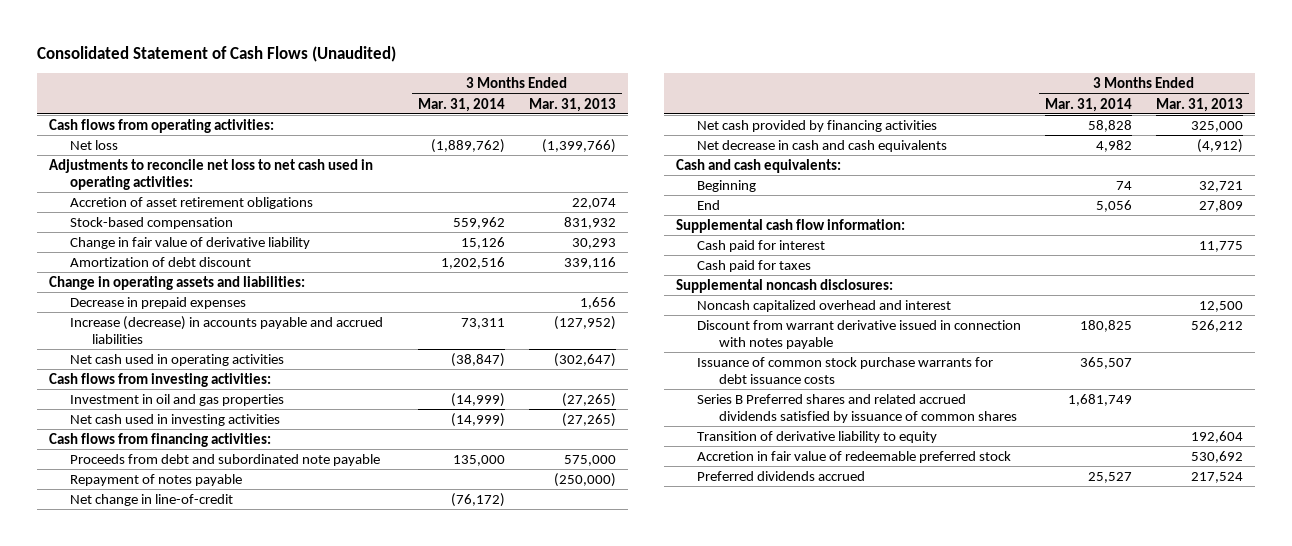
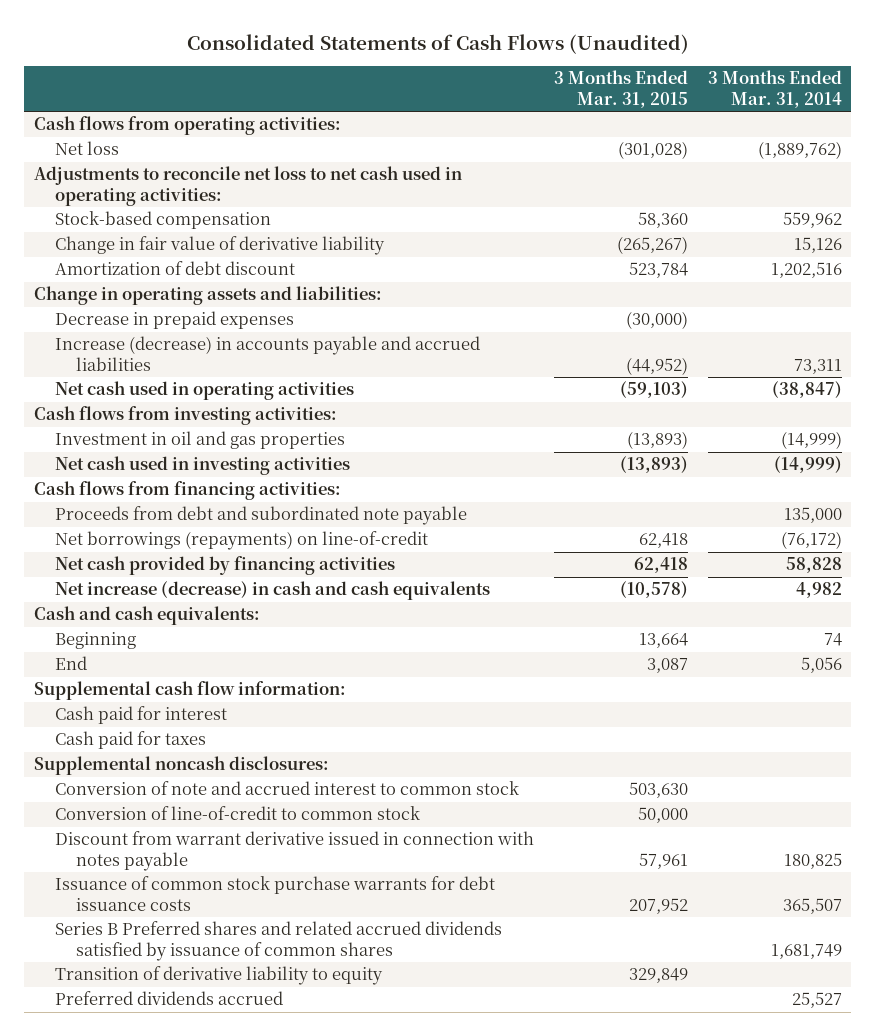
- Consolidated Statement of Cash Flows (Unaudited)
+ Consolidated Statements of Cash Flows (Unaudited)
- | 3 Months Ended Mar. 31, 2014 | 3 Months Ended Mar. 31, 2013
+ | 3 Months Ended Mar. 31, 2015 | 3 Months Ended Mar. 31, 2014
- Accretion of asset retirement obligations | | 22,074
- Repayment of notes payable | | (250,000)
- Net change in line-of-credit | (76,172) |
+ Net borrowings (repayments) on line-of-credit | 62,418 | (76,172)
- Net decrease in cash and cash equivalents | 4,982 | (4,912)
+ Net increase (decrease) in cash and cash equivalents | (10,578) | 4,982
- Noncash capitalized overhead and interest | | 12,500
+ Conversion of note and accrued interest to common stock | 503,630 |
+ Conversion of line-of-credit to common stock | 50,000 |
- Accretion in fair value of redeemable preferred stock | | 530,692

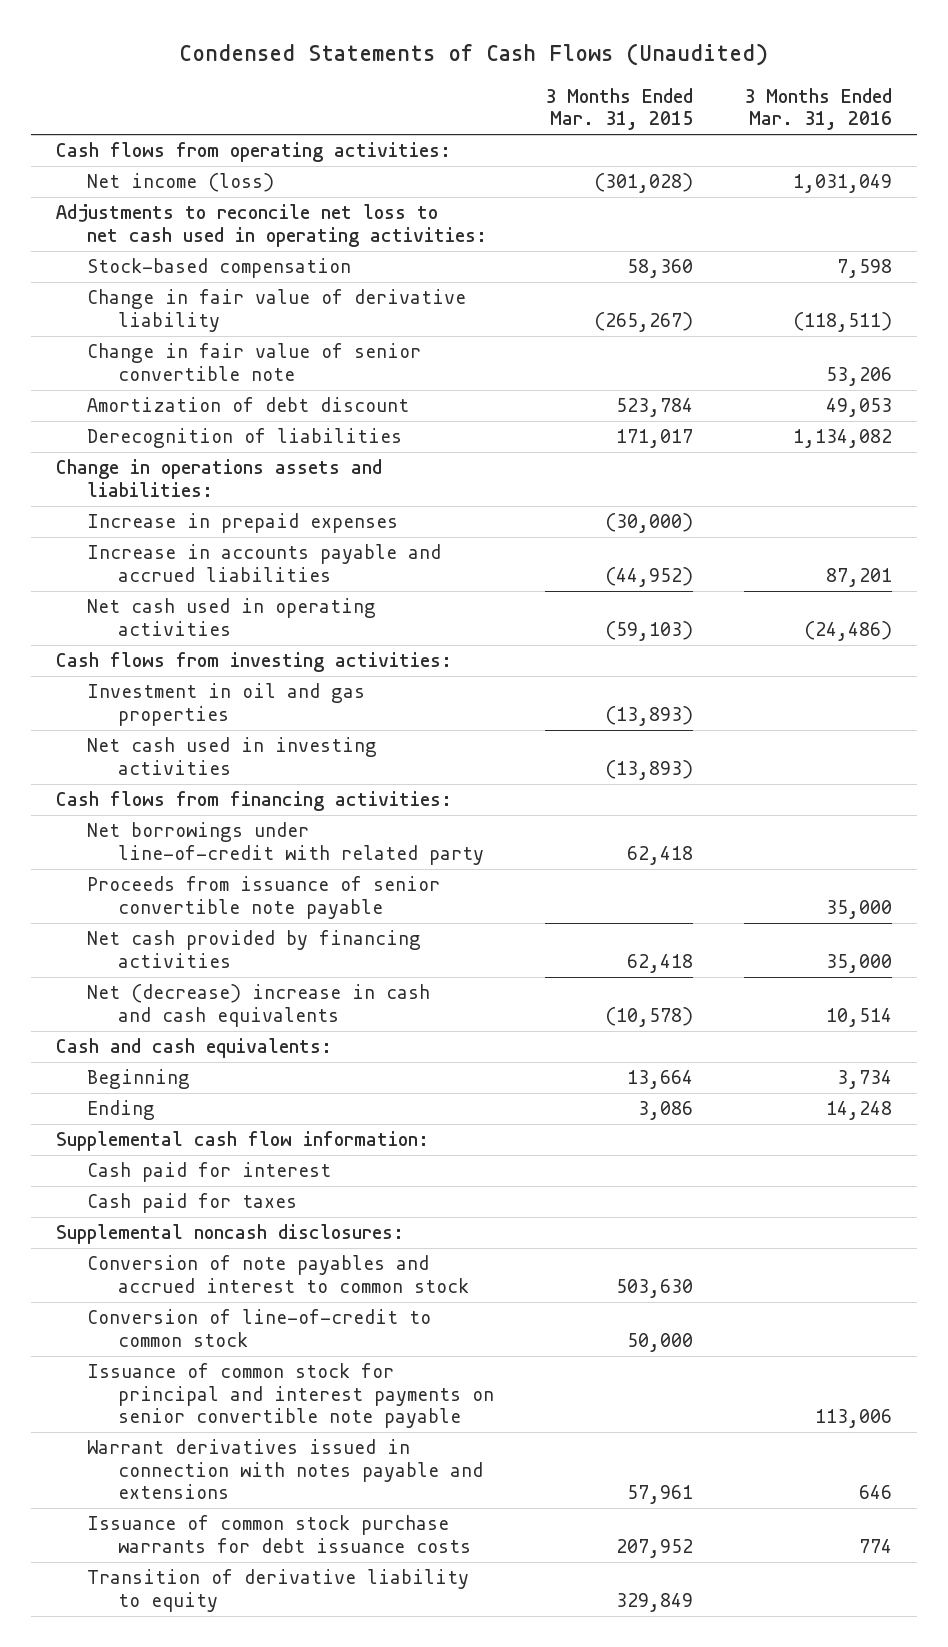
- Consolidated Statements of Cash Flows (Unaudited)
+ Condensed Statements of Cash Flows (Unaudited)
- | 3 Months Ended Mar. 31, 2015 | 3 Months Ended Mar. 31, 2014
+ | 3 Months Ended Mar. 31, 2015 | 3 Months Ended Mar. 31, 2016
- Net loss | (301,028) | (1,889,762)
+ Net income (loss) | (301,028) | 1,031,049
+ Change in fair value of senior convertible note | | 53,206
- Change in operating assets and liabilities:
- Decrease in prepaid expenses | (30,000) |
- Increase (decrease) in accounts payable and accrued liabilities | (44,952) | 73,311
+ Derecognition of liabilities | 171,017 | 1,134,082
+ Change in operations assets and liabilities:
+ Increase in prepaid expenses | (30,000) |
+ Increase in accounts payable and accrued liabilities | (44,952) | 87,201
- Proceeds from debt and subordinated note payable | | 135,000
- Net borrowings (repayments) on line-of-credit | 62,418 | (76,172)
+ Net borrowings under line-of-credit with related party | 62,418 |
+ Proceeds from issuance of senior convertible note payable | | 35,000
- Net increase (decrease) in cash and cash equivalents | (10,578) | 4,982
+ Net (decrease) increase in cash and cash equivalents | (10,578) | 10,514
- End | 3,087 | 5,056
+ Ending | 3,086 | 14,248
- Conversion of note and accrued interest to common stock | 503,630 |
+ Conversion of note payables and accrued interest to common stock | 503,630 |
- Discount from warrant derivative issued in connection with notes payable | 57,961 | 180,825
+ Issuance of common stock for principal and interest payments on senior convertible note payable | | 113,006
+ Warrant derivatives issued in connection with notes payable and extensions | 57,961 | 646
- Series B Preferred shares and related accrued dividends satisfied by issuance of common shares | | 1,681,749
- Preferred dividends accrued | | 25,527

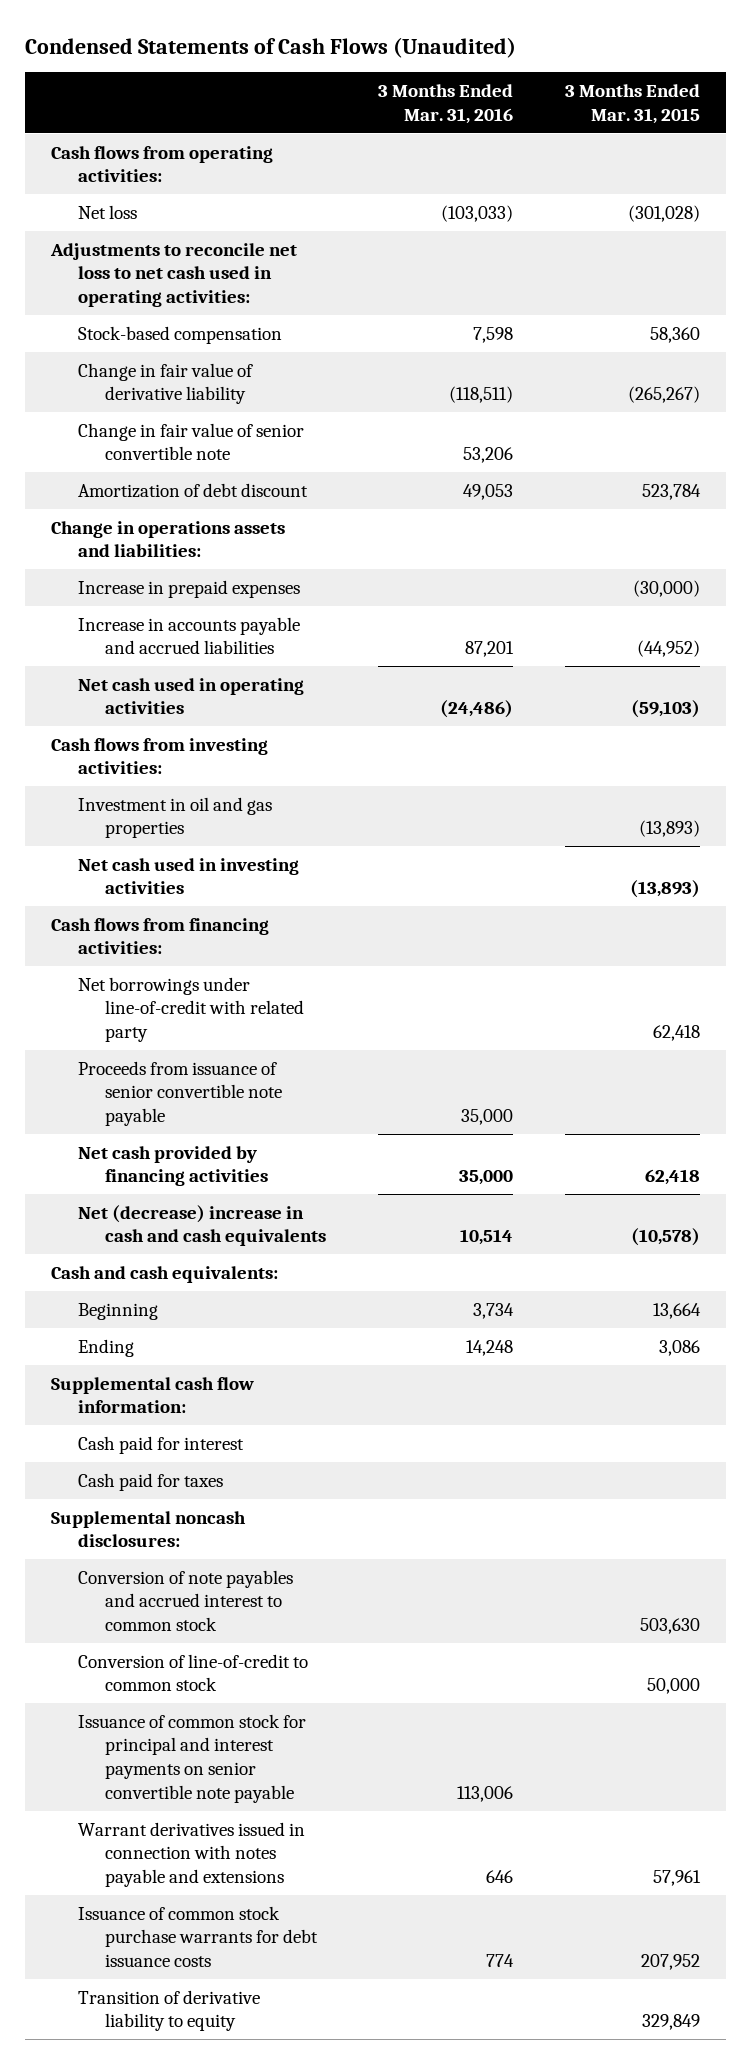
- | 3 Months Ended Mar. 31, 2015 | 3 Months Ended Mar. 31, 2016
+ | 3 Months Ended Mar. 31, 2016 | 3 Months Ended Mar. 31, 2015
- Net income (loss) | (301,028) | 1,031,049
+ Net loss | (103,033) | (301,028)
- Derecognition of liabilities | 171,017 | 1,134,082

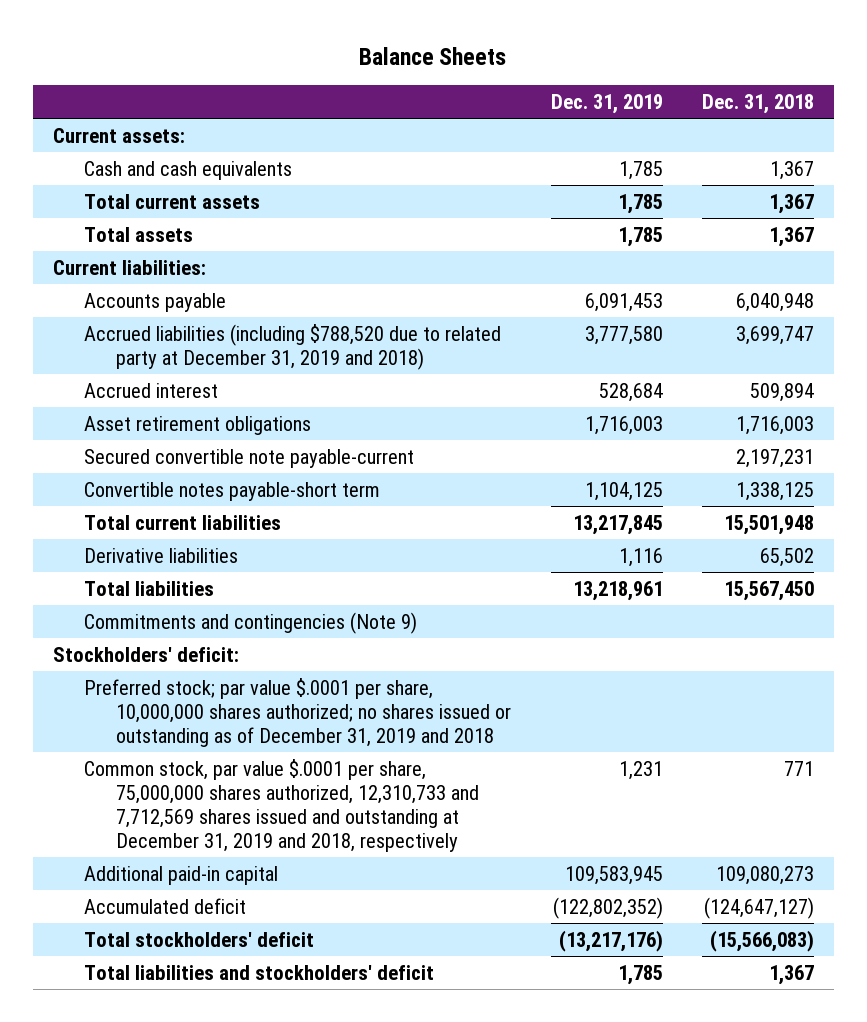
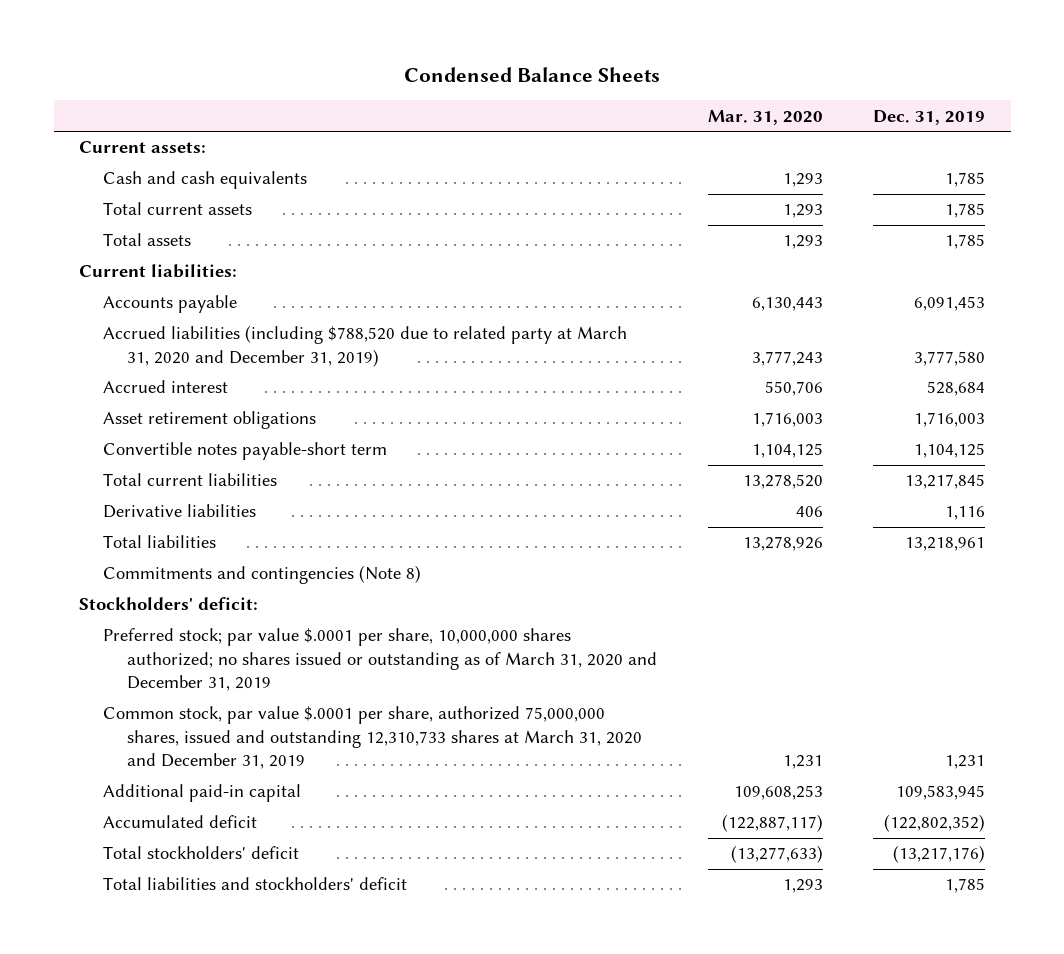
- Balance Sheets
+ Condensed Balance Sheets
- | Dec. 31, 2019 | Dec. 31, 2018
+ | Mar. 31, 2020 | Dec. 31, 2019
- Accrued liabilities (including $788,520 due to related party at December 31, 2019 and 2018) | 3,777,580 | 3,699,747
+ Accrued liabilities (including $788,520 due to related party at March 31, 2020 and December 31, 2019) | 3,777,243 | 3,777,580
- Secured convertible note payable-current | | 2,197,231
- Commitments and contingencies (Note 9)
+ Commitments and contingencies (Note 8)
- Preferred stock; par value $.0001 per share, 10,000,000 shares authorized; no shares issued or outstanding as of December 31, 2019 and 2018
- Common stock, par value $.0001 per share, 75,000,000 shares authorized, 12,310,733 and 7,712,569 shares issued and outstanding at December 31, 2019 and 2018, respectively | 1,231 | 771
+ Preferred stock; par value $.0001 per share, 10,000,000 shares authorized; no shares issued or outstanding as of March 31, 2020 and December 31, 2019
+ Common stock, par value $.0001 per share, authorized 75,000,000 shares, issued and outstanding 12,310,733 shares at March 31, 2020 and December 31, 2019 | 1,231 | 1,231

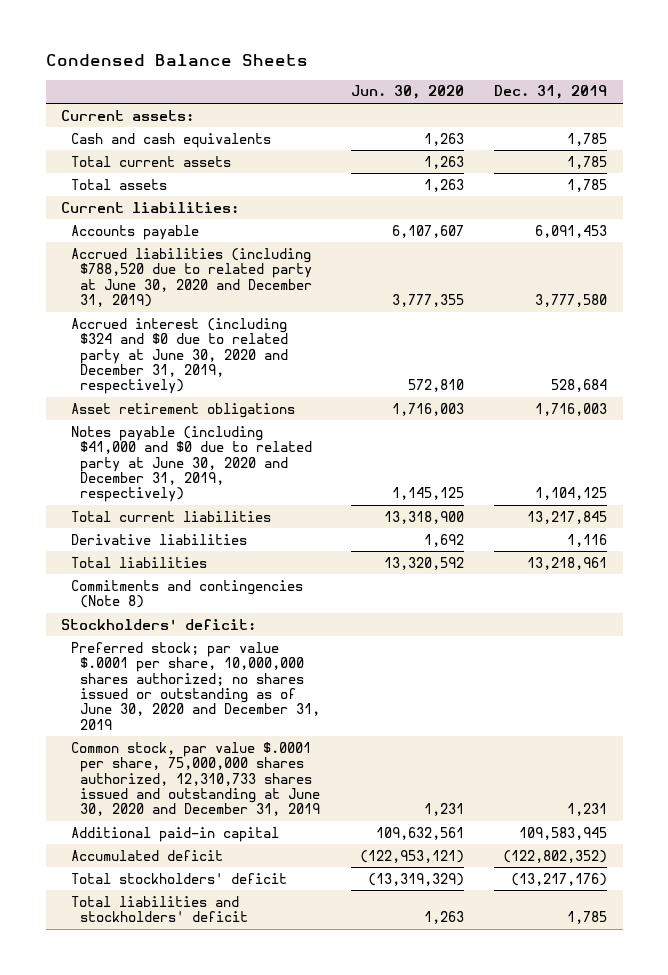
- | Mar. 31, 2020 | Dec. 31, 2019
+ | Jun. 30, 2020 | Dec. 31, 2019
- Accrued liabilities (including $788,520 due to related party at March 31, 2020 and December 31, 2019) | 3,777,243 | 3,777,580
- Accrued interest | 550,706 | 528,684
+ Accrued liabilities (including $788,520 due to related party at June 30, 2020 and December 31, 2019) | 3,777,355 | 3,777,580
+ Accrued interest (including $324 and $0 due to related party at June 30, 2020 and December 31, 2019, respectively) | 572,810 | 528,684
- Convertible notes payable-short term | 1,104,125 | 1,104,125
+ Notes payable (including $41,000 and $0 due to related party at June 30, 2020 and December 31, 2019, respectively) | 1,145,125 | 1,104,125
- Preferred stock; par value $.0001 per share, 10,000,000 shares authorized; no shares issued or outstanding as of March 31, 2020 and December 31, 2019
- Common stock, par value $.0001 per share, authorized 75,000,000 shares, issued and outstanding 12,310,733 shares at March 31, 2020 and December 31, 2019 | 1,231 | 1,231
+ Preferred stock; par value $.0001 per share, 10,000,000 shares authorized; no shares issued or outstanding as of June 30, 2020 and December 31, 2019
+ Common stock, par value $.0001 per share, 75,000,000 shares authorized, 12,310,733 shares issued and outstanding at June 30, 2020 and December 31, 2019 | 1,231 | 1,231

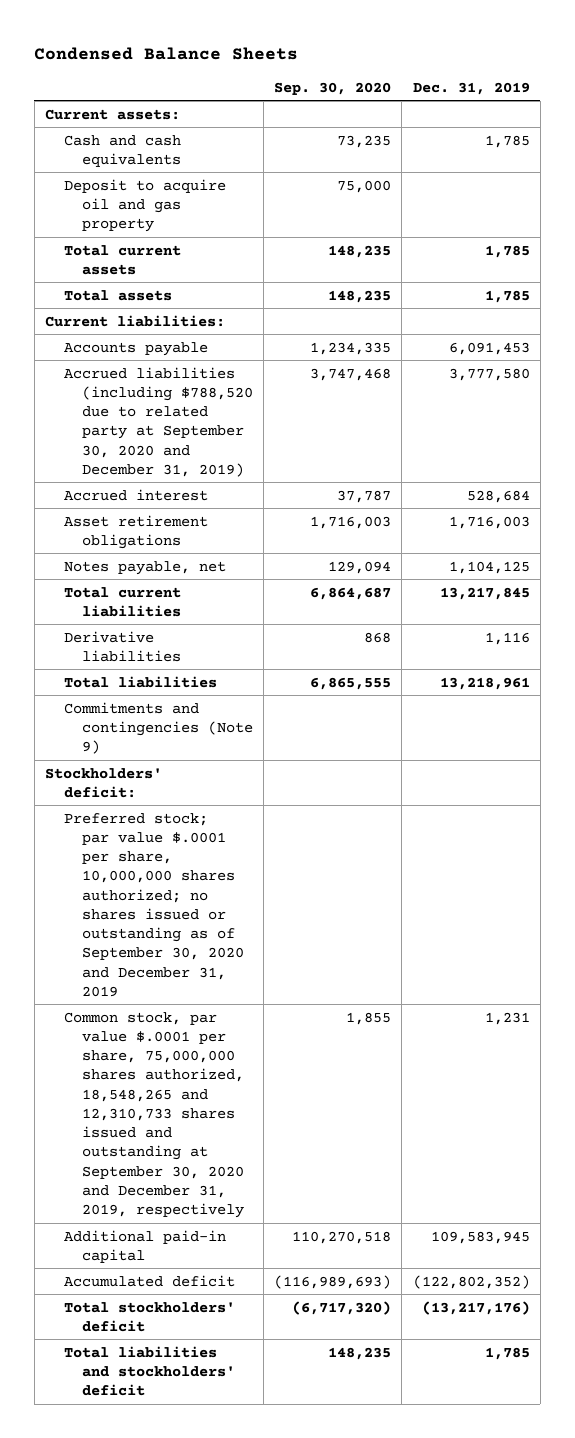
- | Jun. 30, 2020 | Dec. 31, 2019
+ | Sep. 30, 2020 | Dec. 31, 2019
+ Deposit to acquire oil and gas property | 75,000 |
- Accrued liabilities (including $788,520 due to related party at June 30, 2020 and December 31, 2019) | 3,777,355 | 3,777,580
- Accrued interest (including $324 and $0 due to related party at June 30, 2020 and December 31, 2019, respectively) | 572,810 | 528,684
+ Accrued liabilities (including $788,520 due to related party at September 30, 2020 and December 31, 2019) | 3,747,468 | 3,777,580
+ Accrued interest | 37,787 | 528,684
- Notes payable (including $41,000 and $0 due to related party at June 30, 2020 and December 31, 2019, respectively) | 1,145,125 | 1,104,125
+ Notes payable, net | 129,094 | 1,104,125
- Commitments and contingencies (Note 8)
+ Commitments and contingencies (Note 9)
- Preferred stock; par value $.0001 per share, 10,000,000 shares authorized; no shares issued or outstanding as of June 30, 2020 and December 31, 2019
- Common stock, par value $.0001 per share, 75,000,000 shares authorized, 12,310,733 shares issued and outstanding at June 30, 2020 and December 31, 2019 | 1,231 | 1,231
+ Preferred stock; par value $.0001 per share, 10,000,000 shares authorized; no shares issued or outstanding as of September 30, 2020 and December 31, 2019
+ Common stock, par value $.0001 per share, 75,000,000 shares authorized, 18,548,265 and 12,310,733 shares issued and outstanding at September 30, 2020 and December 31, 2019, respectively | 1,855 | 1,231

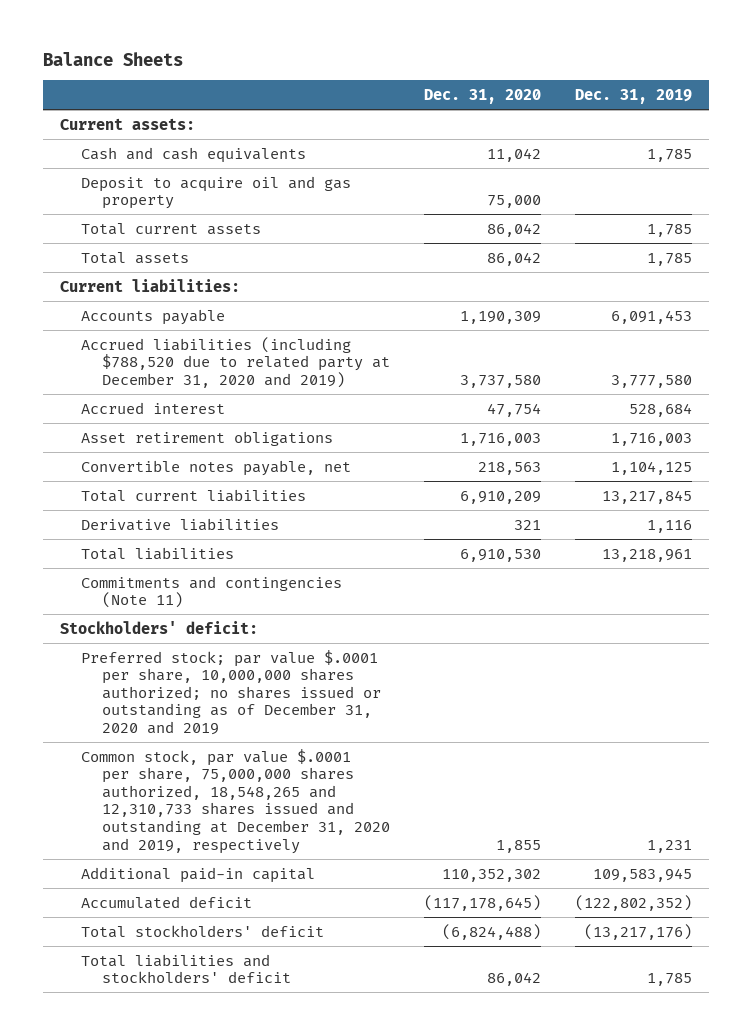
- Condensed Balance Sheets
+ Balance Sheets
- | Sep. 30, 2020 | Dec. 31, 2019
+ | Dec. 31, 2020 | Dec. 31, 2019
- Accrued liabilities (including $788,520 due to related party at September 30, 2020 and December 31, 2019) | 3,747,468 | 3,777,580
+ Accrued liabilities (including $788,520 due to related party at December 31, 2020 and 2019) | 3,737,580 | 3,777,580
- Notes payable, net | 129,094 | 1,104,125
+ Convertible notes payable, net | 218,563 | 1,104,125
- Commitments and contingencies (Note 9)
+ Commitments and contingencies (Note 11)
- Preferred stock; par value $.0001 per share, 10,000,000 shares authorized; no shares issued or outstanding as of September 30, 2020 and December 31, 2019
- Common stock, par value $.0001 per share, 75,000,000 shares authorized, 18,548,265 and 12,310,733 shares issued and outstanding at September 30, 2020 and December 31, 2019, respectively | 1,855 | 1,231
+ Preferred stock; par value $.0001 per share, 10,000,000 shares authorized; no shares issued or outstanding as of December 31, 2020 and 2019
+ Common stock, par value $.0001 per share, 75,000,000 shares authorized, 18,548,265 and 12,310,733 shares issued and outstanding at December 31, 2020 and 2019, respectively | 1,855 | 1,231

